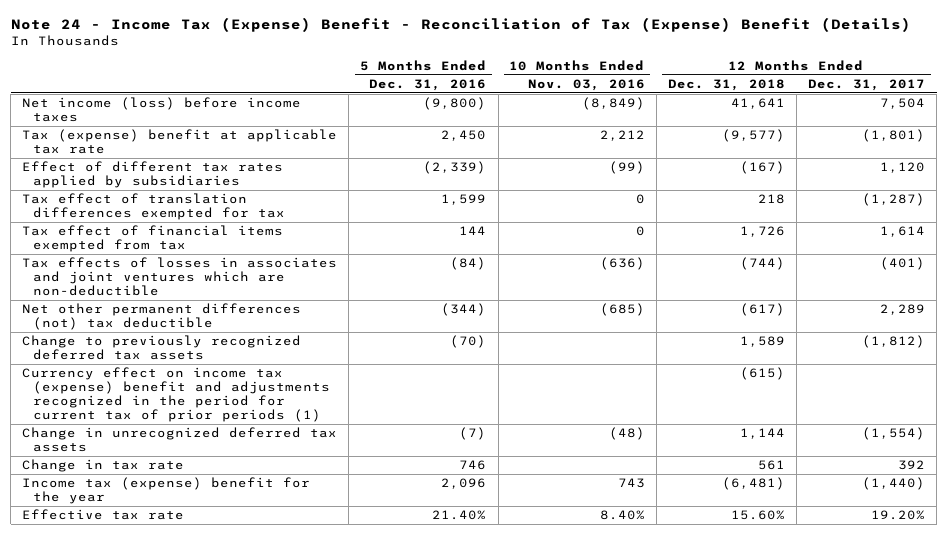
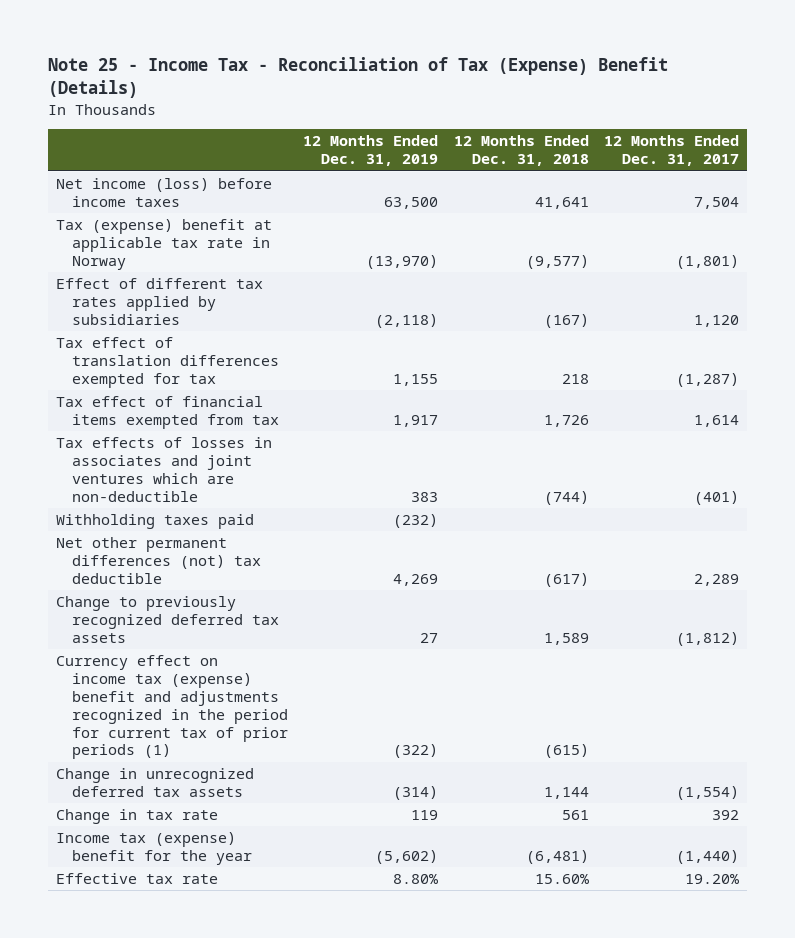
- Note 24 - Income Tax (Expense) Benefit - Reconciliation of Tax (Expense) Benefit (Details)
+ Note 25 - Income Tax - Reconciliation of Tax (Expense) Benefit (Details)
- | 5 Months Ended Dec. 31, 2016 | 10 Months Ended Nov. 03, 2016 | 12 Months Ended Dec. 31, 2018 | 12 Months Ended Dec. 31, 2017
+ | 12 Months Ended Dec. 31, 2019 | 12 Months Ended Dec. 31, 2018 | 12 Months Ended Dec. 31, 2017
- Tax (expense) benefit at applicable tax rate | 2,450 | 2,212 | (9,577) | (1,801)
+ Tax (expense) benefit at applicable tax rate in Norway | (13,970) | (9,577) | (1,801)
+ Withholding taxes paid | (232) | |

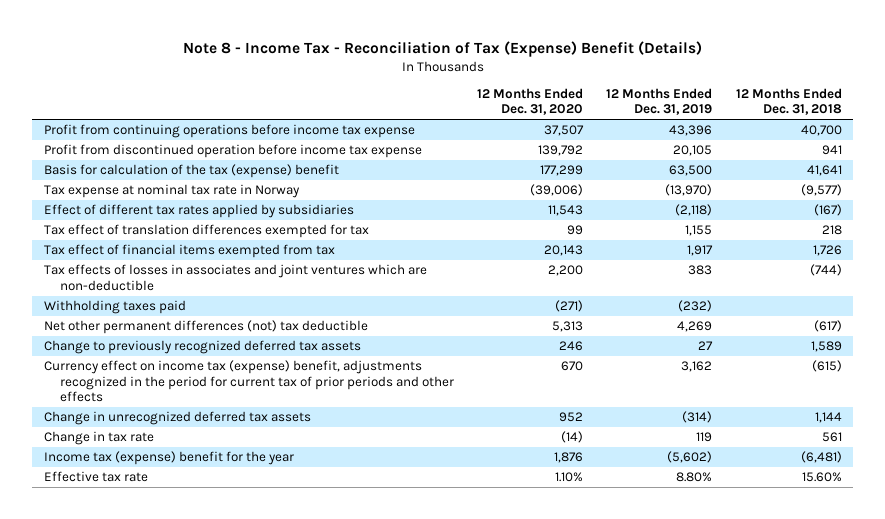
- Note 25 - Income Tax - Reconciliation of Tax (Expense) Benefit (Details)
+ Note 8 - Income Tax - Reconciliation of Tax (Expense) Benefit (Details)
- | 12 Months Ended Dec. 31, 2019 | 12 Months Ended Dec. 31, 2018 | 12 Months Ended Dec. 31, 2017
+ | 12 Months Ended Dec. 31, 2020 | 12 Months Ended Dec. 31, 2019 | 12 Months Ended Dec. 31, 2018
- Net income (loss) before income taxes | 63,500 | 41,641 | 7,504
- Tax (expense) benefit at applicable tax rate in Norway | (13,970) | (9,577) | (1,801)
+ Profit from continuing operations before income tax expense | 37,507 | 43,396 | 40,700
+ Profit from discontinued operation before income tax expense | 139,792 | 20,105 | 941
+ Basis for calculation of the tax (expense) benefit | 177,299 | 63,500 | 41,641
+ Tax expense at nominal tax rate in Norway | (39,006) | (13,970) | (9,577)
- Currency effect on income tax (expense) benefit and adjustments recognized in the period for current tax of prior periods (1) | (322) | (615) |
+ Currency effect on income tax (expense) benefit, adjustments recognized in the period for current tax of prior periods and other effects | 670 | 3,162 | (615)

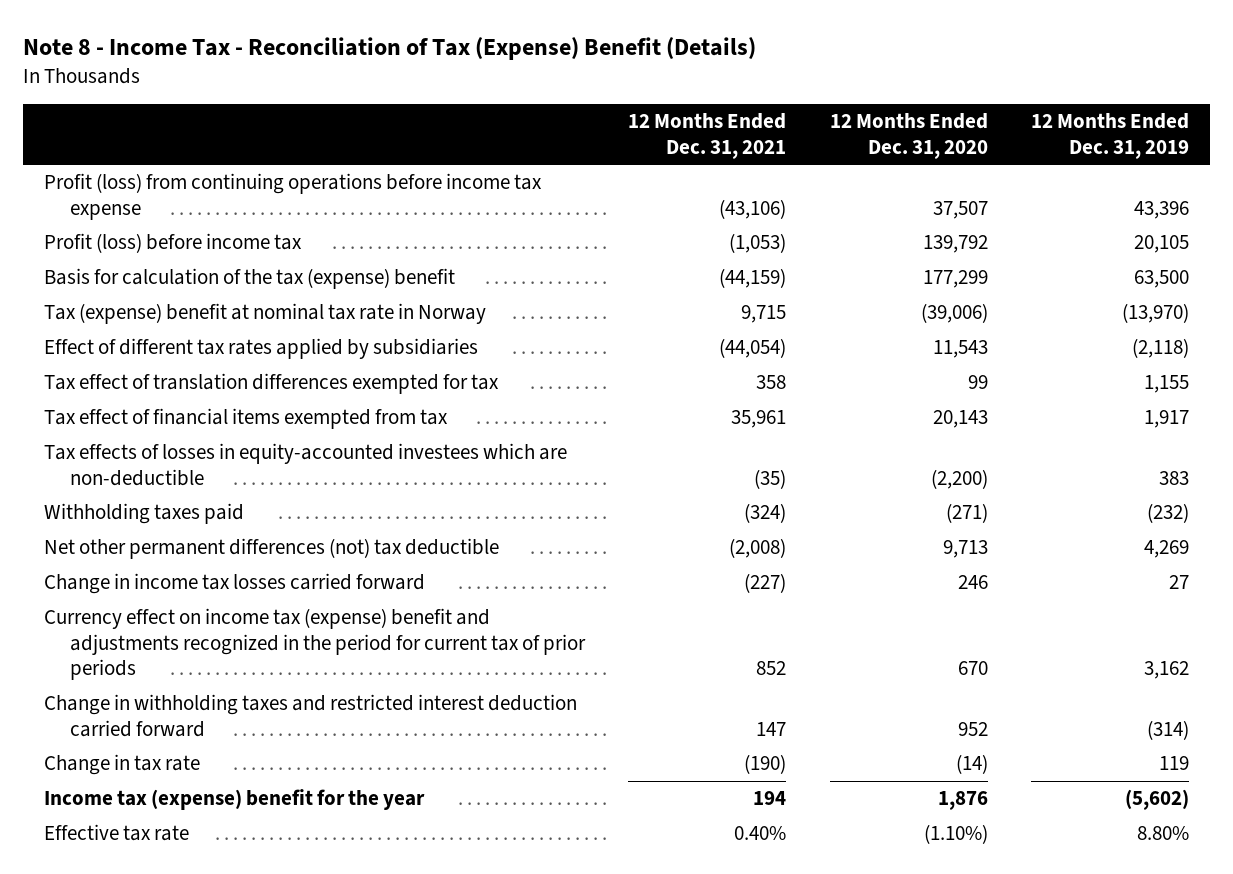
- | 12 Months Ended Dec. 31, 2020 | 12 Months Ended Dec. 31, 2019 | 12 Months Ended Dec. 31, 2018
+ | 12 Months Ended Dec. 31, 2021 | 12 Months Ended Dec. 31, 2020 | 12 Months Ended Dec. 31, 2019
- Profit from continuing operations before income tax expense | 37,507 | 43,396 | 40,700
- Profit from discontinued operation before income tax expense | 139,792 | 20,105 | 941
+ Profit (loss) from continuing operations before income tax expense | (43,106) | 37,507 | 43,396
+ Profit (loss) before income tax | (1,053) | 139,792 | 20,105
- Tax expense at nominal tax rate in Norway | (39,006) | (13,970) | (9,577)
+ Tax (expense) benefit at nominal tax rate in Norway | 9,715 | (39,006) | (13,970)
- Tax effects of losses in associates and joint ventures which are non-deductible | 2,200 | 383 | (744)
+ Tax effects of losses in equity-accounted investees which are non-deductible | (35) | (2,200) | 383
- Net other permanent differences (not) tax deductible | 5,313 | 4,269 | (617)
- Change to previously recognized deferred tax assets | 246 | 27 | 1,589
- Currency effect on income tax (expense) benefit, adjustments recognized in the period for current tax of prior periods and other effects | 670 | 3,162 | (615)
- Change in unrecognized deferred tax assets | 952 | (314) | 1,144
+ Net other permanent differences (not) tax deductible | (2,008) | 9,713 | 4,269
+ Change in income tax losses carried forward | (227) | 246 | 27
+ Currency effect on income tax (expense) benefit and adjustments recognized in the period for current tax of prior periods | 852 | 670 | 3,162
+ Change in withholding taxes and restricted interest deduction carried forward | 147 | 952 | (314)
- Effective tax rate | 1.10% | 8.80% | 15.60%
+ Effective tax rate | 0.40% | (1.10%) | 8.80%

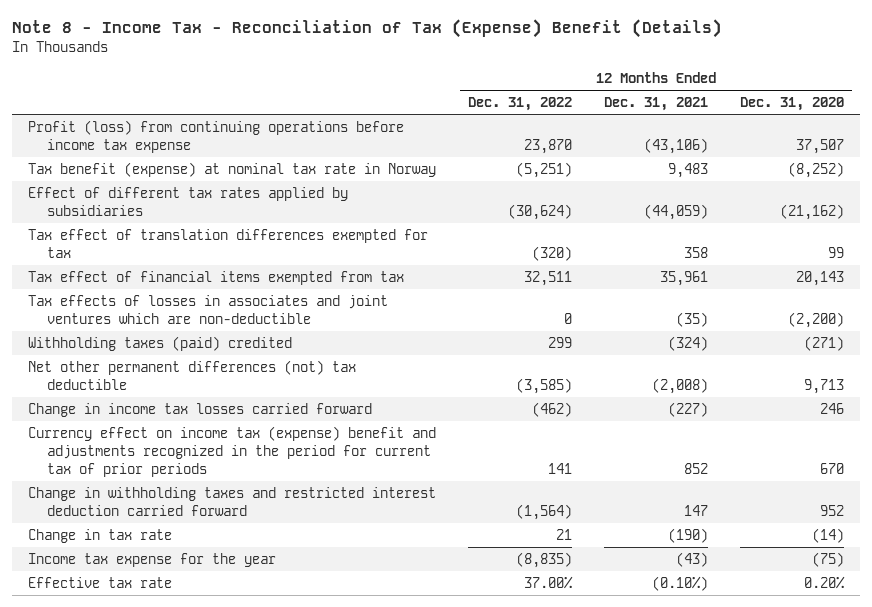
- | 12 Months Ended Dec. 31, 2021 | 12 Months Ended Dec. 31, 2020 | 12 Months Ended Dec. 31, 2019
+ | 12 Months Ended Dec. 31, 2022 | 12 Months Ended Dec. 31, 2021 | 12 Months Ended Dec. 31, 2020
- Profit (loss) before income tax | (1,053) | 139,792 | 20,105
- Basis for calculation of the tax (expense) benefit | (44,159) | 177,299 | 63,500
- Tax (expense) benefit at nominal tax rate in Norway | 9,715 | (39,006) | (13,970)
- Effect of different tax rates applied by subsidiaries | (44,054) | 11,543 | (2,118)
+ Tax benefit (expense) at nominal tax rate in Norway | (5,251) | 9,483 | (8,252)
+ Effect of different tax rates applied by subsidiaries | (30,624) | (44,059) | (21,162)
- Tax effects of losses in equity-accounted investees which are non-deductible | (35) | (2,200) | 383
- Withholding taxes paid | (324) | (271) | (232)
+ Tax effects of losses in associates and joint ventures which are non-deductible | 0 | (35) | (2,200)
+ Withholding taxes (paid) credited | 299 | (324) | (271)
- Income tax (expense) benefit for the year | 194 | 1,876 | (5,602)
- Effective tax rate | 0.40% | (1.10%) | 8.80%
+ Income tax expense for the year | (8,835) | (43) | (75)
+ Effective tax rate | 37.00% | (0.10%) | 0.20%

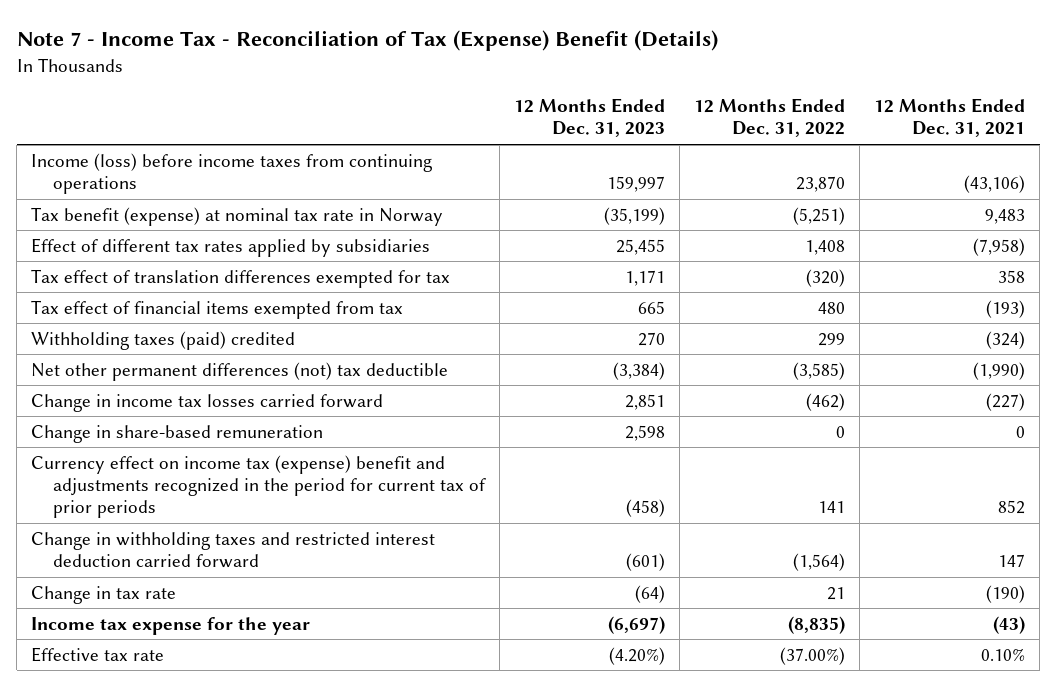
- Note 8 - Income Tax - Reconciliation of Tax (Expense) Benefit (Details)
+ Note 7 - Income Tax - Reconciliation of Tax (Expense) Benefit (Details)
- | 12 Months Ended Dec. 31, 2022 | 12 Months Ended Dec. 31, 2021 | 12 Months Ended Dec. 31, 2020
+ | 12 Months Ended Dec. 31, 2023 | 12 Months Ended Dec. 31, 2022 | 12 Months Ended Dec. 31, 2021
- Profit (loss) from continuing operations before income tax expense | 23,870 | (43,106) | 37,507
+ Income (loss) before income taxes from continuing operations | 159,997 | 23,870 | (43,106)
- Effect of different tax rates applied by subsidiaries | (30,624) | (44,059) | (21,162)
+ Effect of different tax rates applied by subsidiaries | 25,455 | 1,408 | (7,958)
- Tax effect of financial items exempted from tax | 32,511 | 35,961 | 20,143
- Tax effects of losses in associates and joint ventures which are non-deductible | 0 | (35) | (2,200)
+ Tax effect of financial items exempted from tax | 665 | 480 | (193)
- Net other permanent differences (not) tax deductible | (3,585) | (2,008) | 9,713
+ Net other permanent differences (not) tax deductible | (3,384) | (3,585) | (1,990)
+ Change in share-based remuneration | 2,598 | 0 | 0
- Effective tax rate | 37.00% | (0.10%) | 0.20%
+ Effective tax rate | (4.20%) | (37.00%) | 0.10%

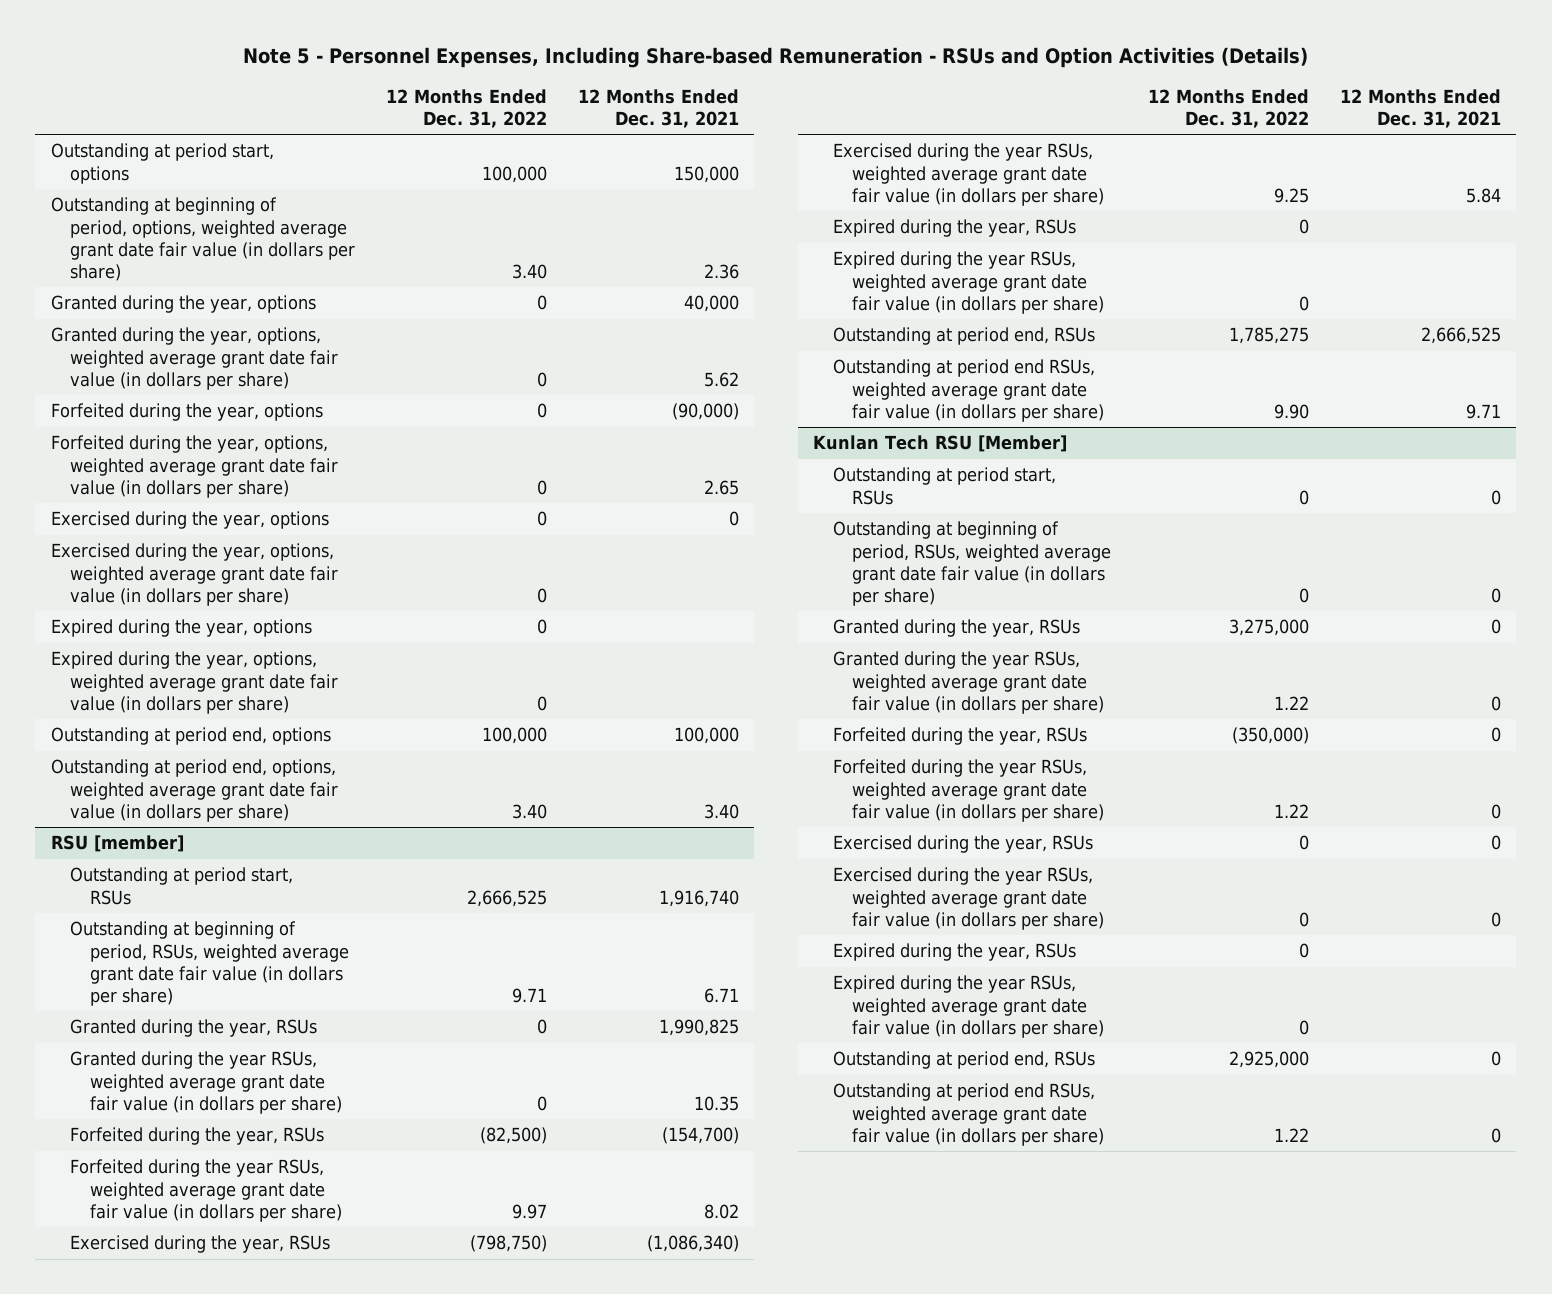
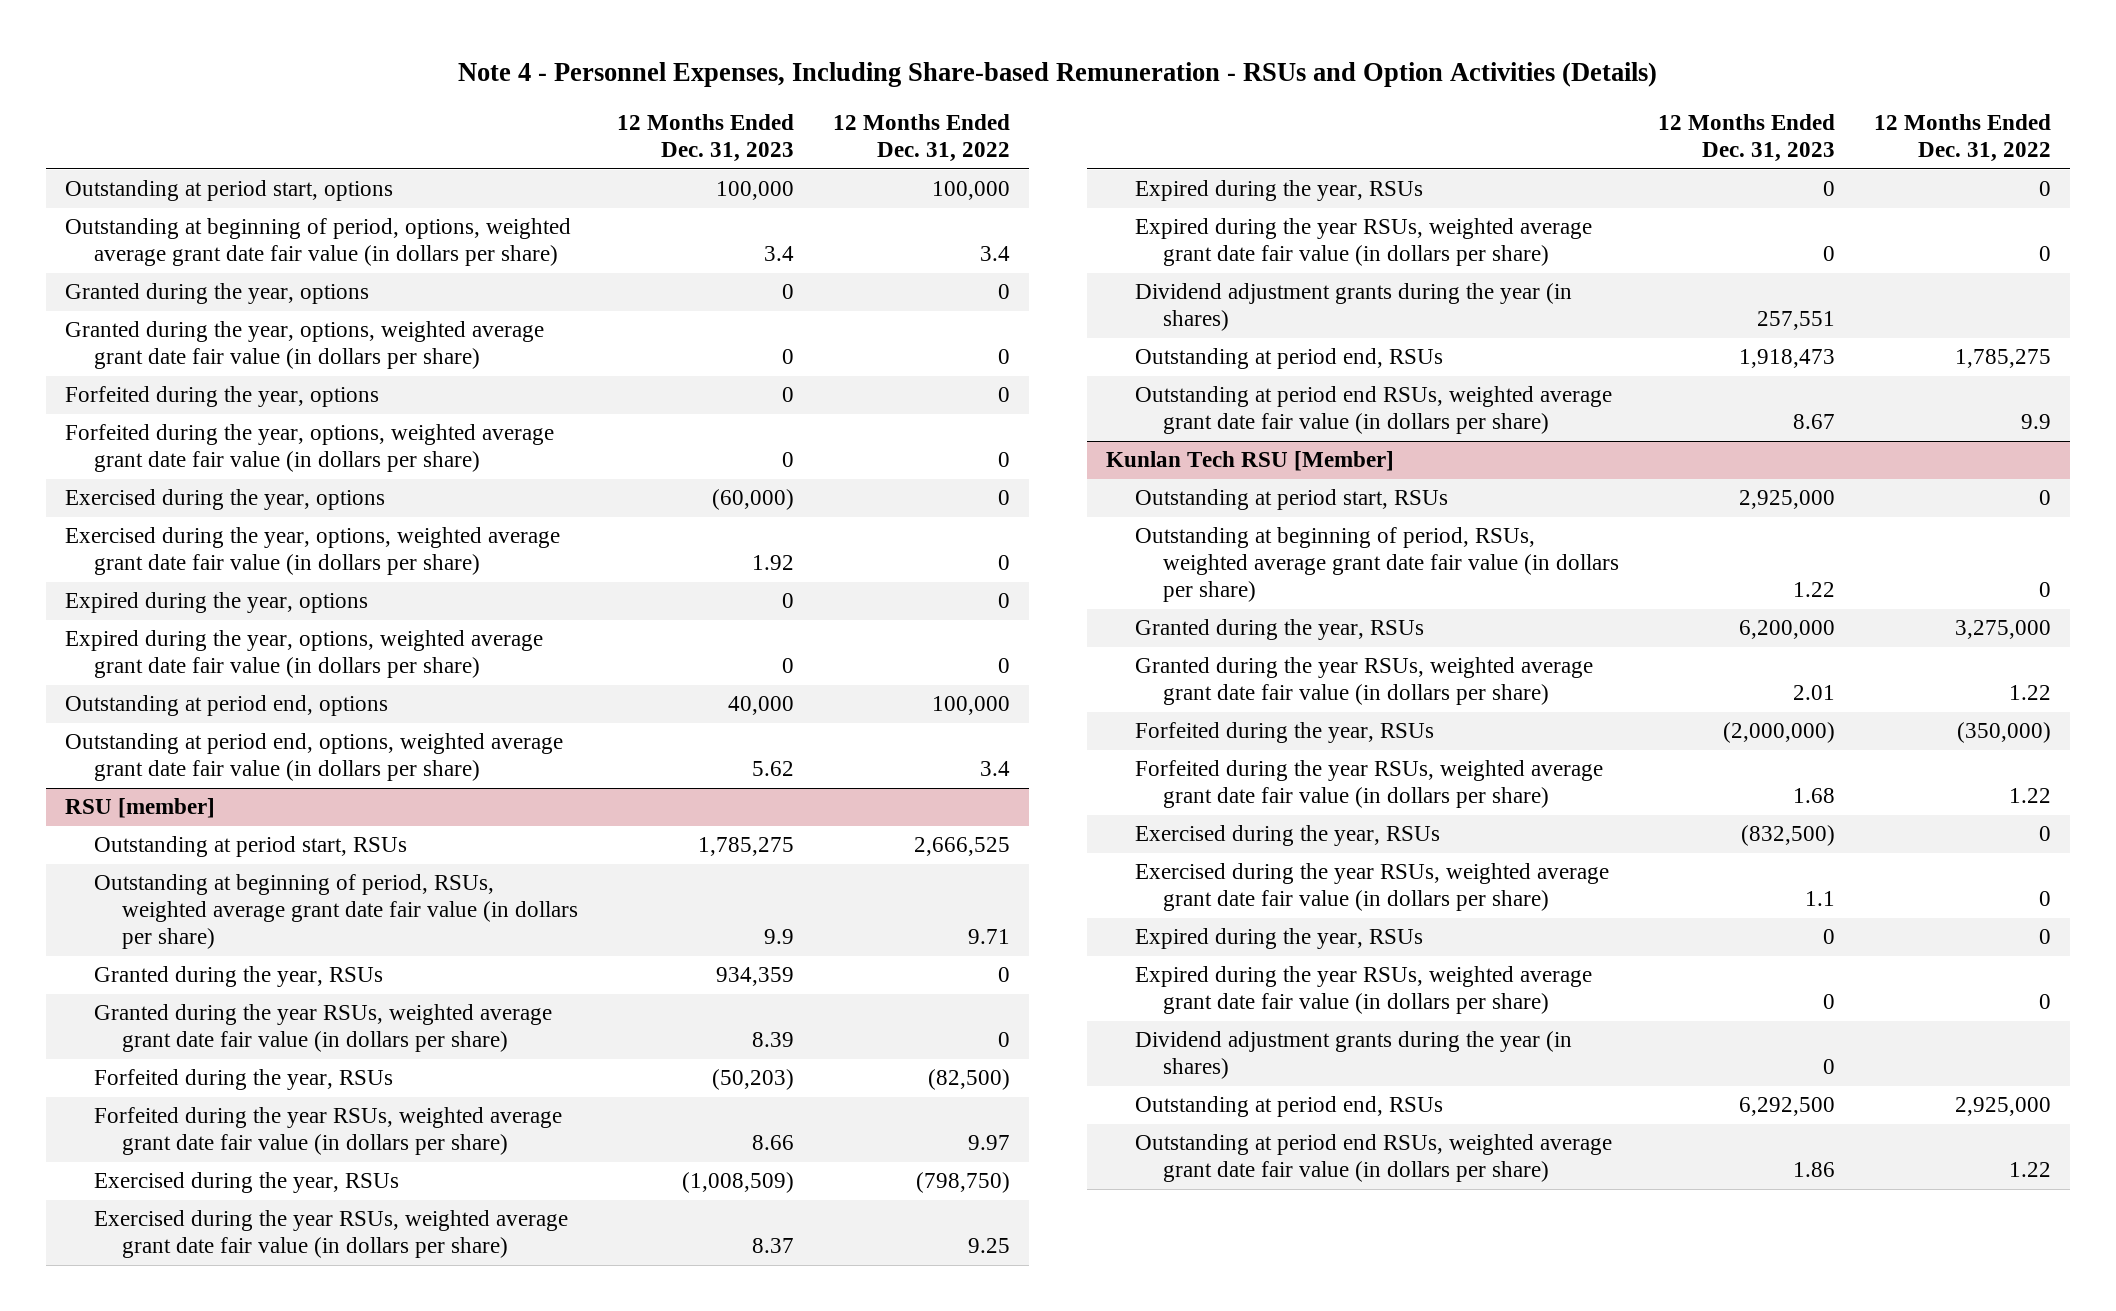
- Note 5 - Personnel Expenses, Including Share-based Remuneration - RSUs and Option Activities (Details)
+ Note 4 - Personnel Expenses, Including Share-based Remuneration - RSUs and Option Activities (Details)
- | 12 Months Ended Dec. 31, 2022 | 12 Months Ended Dec. 31, 2021
+ | 12 Months Ended Dec. 31, 2023 | 12 Months Ended Dec. 31, 2022
- Outstanding at beginning of period, options, weighted average grant date fair value (in dollars per share) | 3.40 | 2.36
+ Outstanding at beginning of period, options, weighted average grant date fair value (in dollars per share) | 3.4 | 3.4
- Outstanding at period end, options, weighted average grant date fair value (in dollars per share) | 3.40 | 3.40
+ Outstanding at period end, options, weighted average grant date fair value (in dollars per share) | 5.62 | 3.4
@ RSU [member]
+ Dividend adjustment grants during the year (in shares) | 257,551 |
- Outstanding at period end RSUs, weighted average grant date fair value (in dollars per share) | 9.90 | 9.71
+ Outstanding at period end RSUs, weighted average grant date fair value (in dollars per share) | 8.67 | 9.9
@ Kunlan Tech RSU [Member]
+ Dividend adjustment grants during the year (in shares) | 0 |

